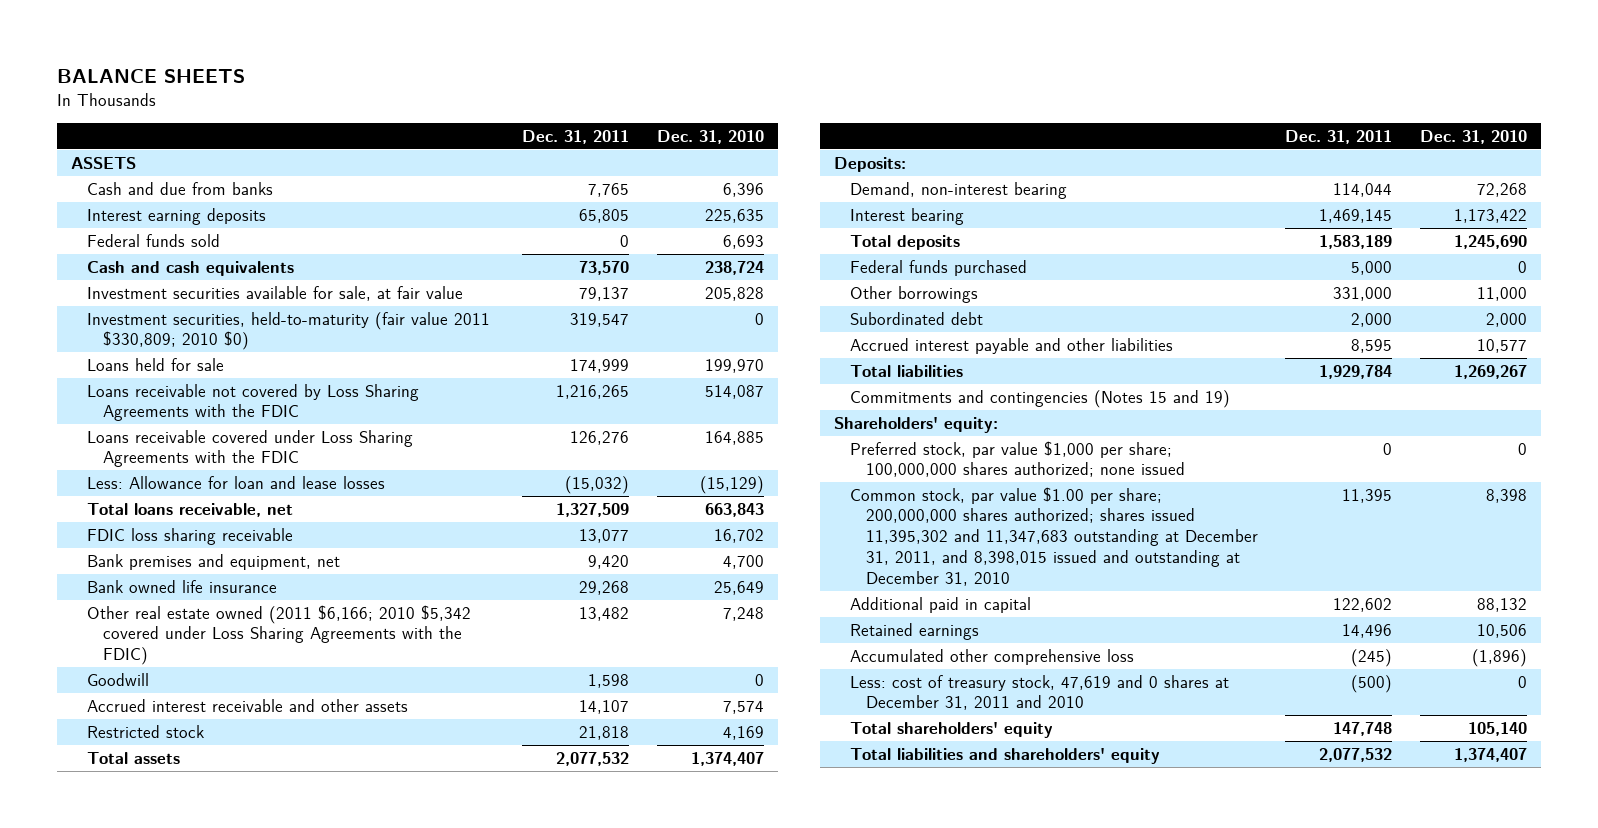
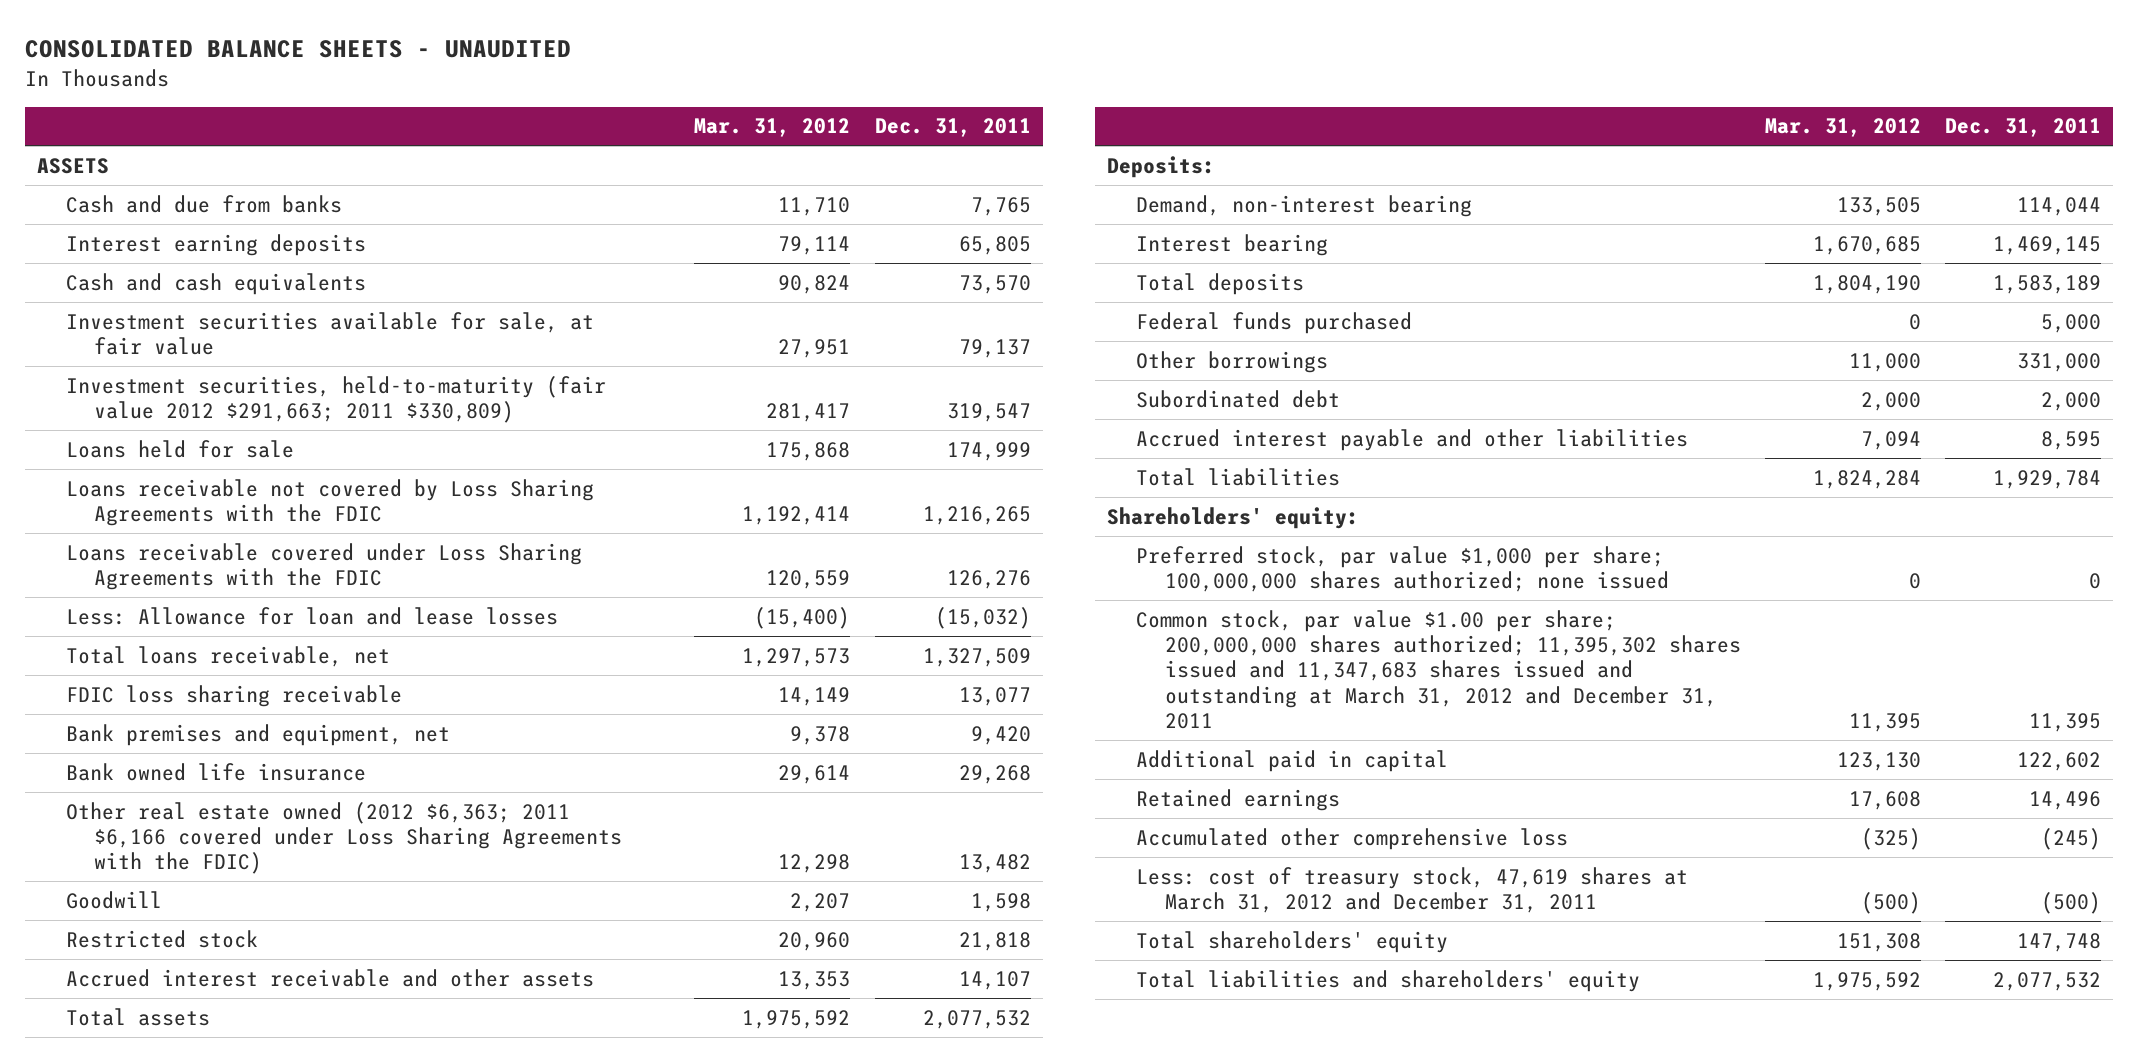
- BALANCE SHEETS
+ CONSOLIDATED BALANCE SHEETS - UNAUDITED
- | Dec. 31, 2011 | Dec. 31, 2010
+ | Mar. 31, 2012 | Dec. 31, 2011
- Federal funds sold | 0 | 6,693
- Investment securities, held-to-maturity (fair value 2011 $330,809; 2010 $0) | 319,547 | 0
+ Investment securities, held-to-maturity (fair value 2012 $291,663; 2011 $330,809) | 281,417 | 319,547
- Other real estate owned (2011 $6,166; 2010 $5,342 covered under Loss Sharing Agreements with the FDIC) | 13,482 | 7,248
+ Other real estate owned (2012 $6,363; 2011 $6,166 covered under Loss Sharing Agreements with the FDIC) | 12,298 | 13,482
moved down: Accrued interest receivable and other assets | 13,353 | 14,107
- Commitments and contingencies (Notes 15 and 19)
- Common stock, par value $1.00 per share; 200,000,000 shares authorized; shares issued 11,395,302 and 11,347,683 outstanding at December 31, 2011, and 8,398,015 issued and outstanding at December 31, 2010 | 11,395 | 8,398
+ Common stock, par value $1.00 per share; 200,000,000 shares authorized; 11,395,302 shares issued and 11,347,683 shares issued and outstanding at March 31, 2012 and December 31, 2011 | 11,395 | 11,395
- Less: cost of treasury stock, 47,619 and 0 shares at December 31, 2011 and 2010 | (500) | 0
+ Less: cost of treasury stock, 47,619 shares at March 31, 2012 and December 31, 2011 | (500) | (500)

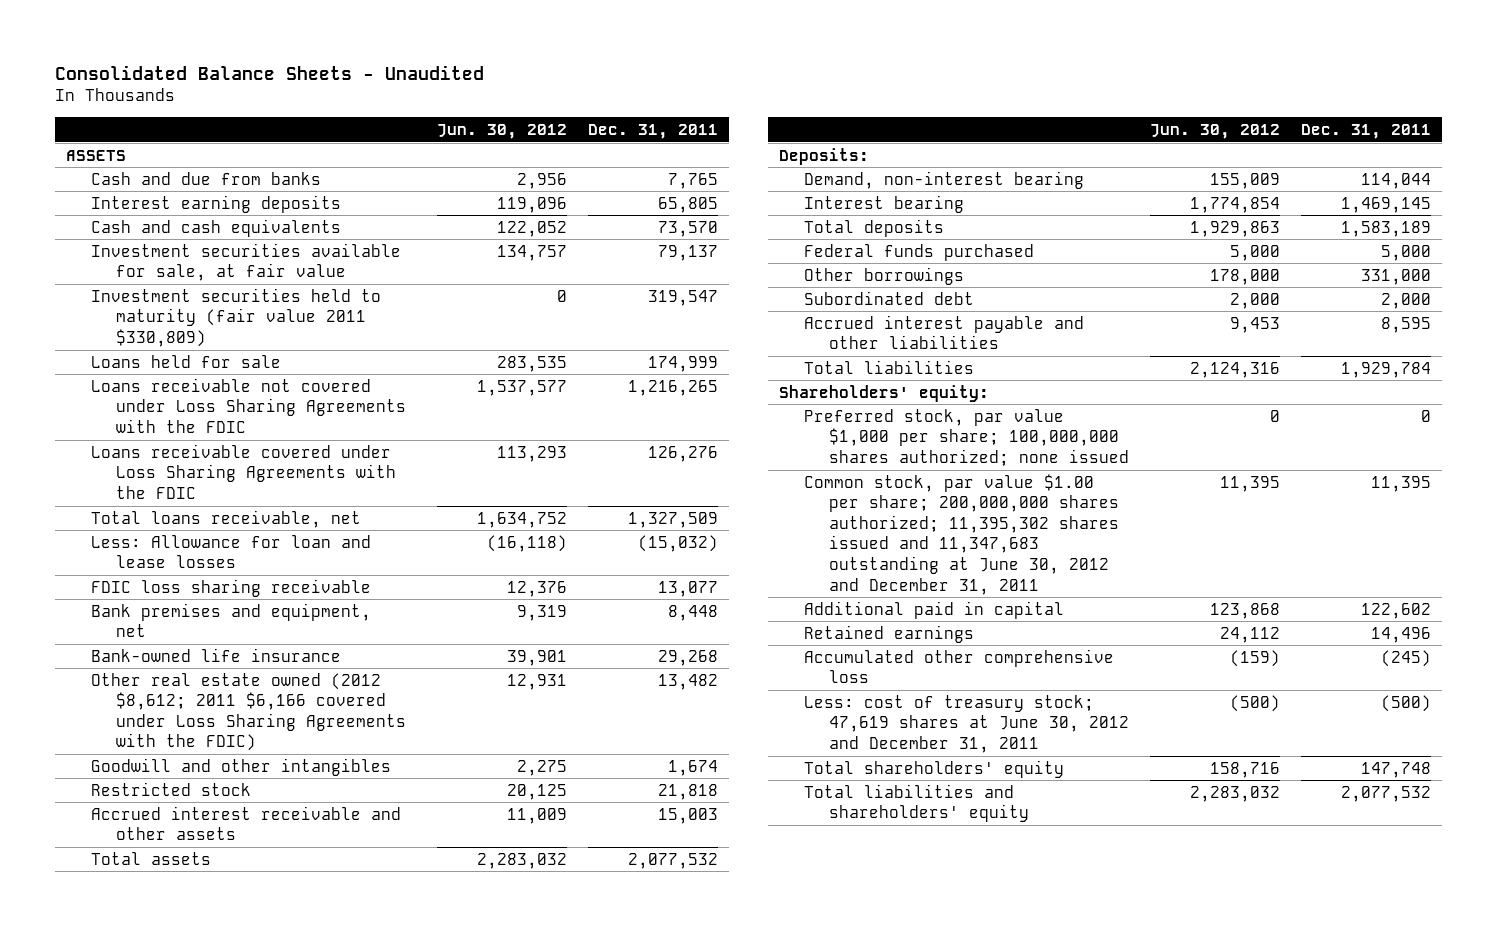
- CONSOLIDATED BALANCE SHEETS - UNAUDITED
+ Consolidated Balance Sheets - Unaudited
- | Mar. 31, 2012 | Dec. 31, 2011
+ | Jun. 30, 2012 | Dec. 31, 2011
- Investment securities, held-to-maturity (fair value 2012 $291,663; 2011 $330,809) | 281,417 | 319,547
+ Investment securities held to maturity (fair value 2011 $330,809) | 0 | 319,547
- Loans receivable not covered by Loss Sharing Agreements with the FDIC | 1,192,414 | 1,216,265
+ Loans receivable not covered under Loss Sharing Agreements with the FDIC | 1,537,577 | 1,216,265
moved down: Less: Allowance for loan and lease losses | (16,118) | (15,032)
- Bank premises and equipment, net | 9,378 | 9,420
- Bank owned life insurance | 29,614 | 29,268
- Other real estate owned (2012 $6,363; 2011 $6,166 covered under Loss Sharing Agreements with the FDIC) | 12,298 | 13,482
- Goodwill | 2,207 | 1,598
+ Bank premises and equipment, net | 9,319 | 8,448
+ Bank-owned life insurance | 39,901 | 29,268
+ Other real estate owned (2012 $8,612; 2011 $6,166 covered under Loss Sharing Agreements with the FDIC) | 12,931 | 13,482
+ Goodwill and other intangibles | 2,275 | 1,674
- Accrued interest receivable and other assets | 13,353 | 14,107
+ Accrued interest receivable and other assets | 11,009 | 15,003
- Common stock, par value $1.00 per share; 200,000,000 shares authorized; 11,395,302 shares issued and 11,347,683 shares issued and outstanding at March 31, 2012 and December 31, 2011 | 11,395 | 11,395
+ Common stock, par value $1.00 per share; 200,000,000 shares authorized; 11,395,302 shares issued and 11,347,683 outstanding at June 30, 2012 and December 31, 2011 | 11,395 | 11,395
- Less: cost of treasury stock, 47,619 shares at March 31, 2012 and December 31, 2011 | (500) | (500)
+ Less: cost of treasury stock; 47,619 shares at June 30, 2012 and December 31, 2011 | (500) | (500)

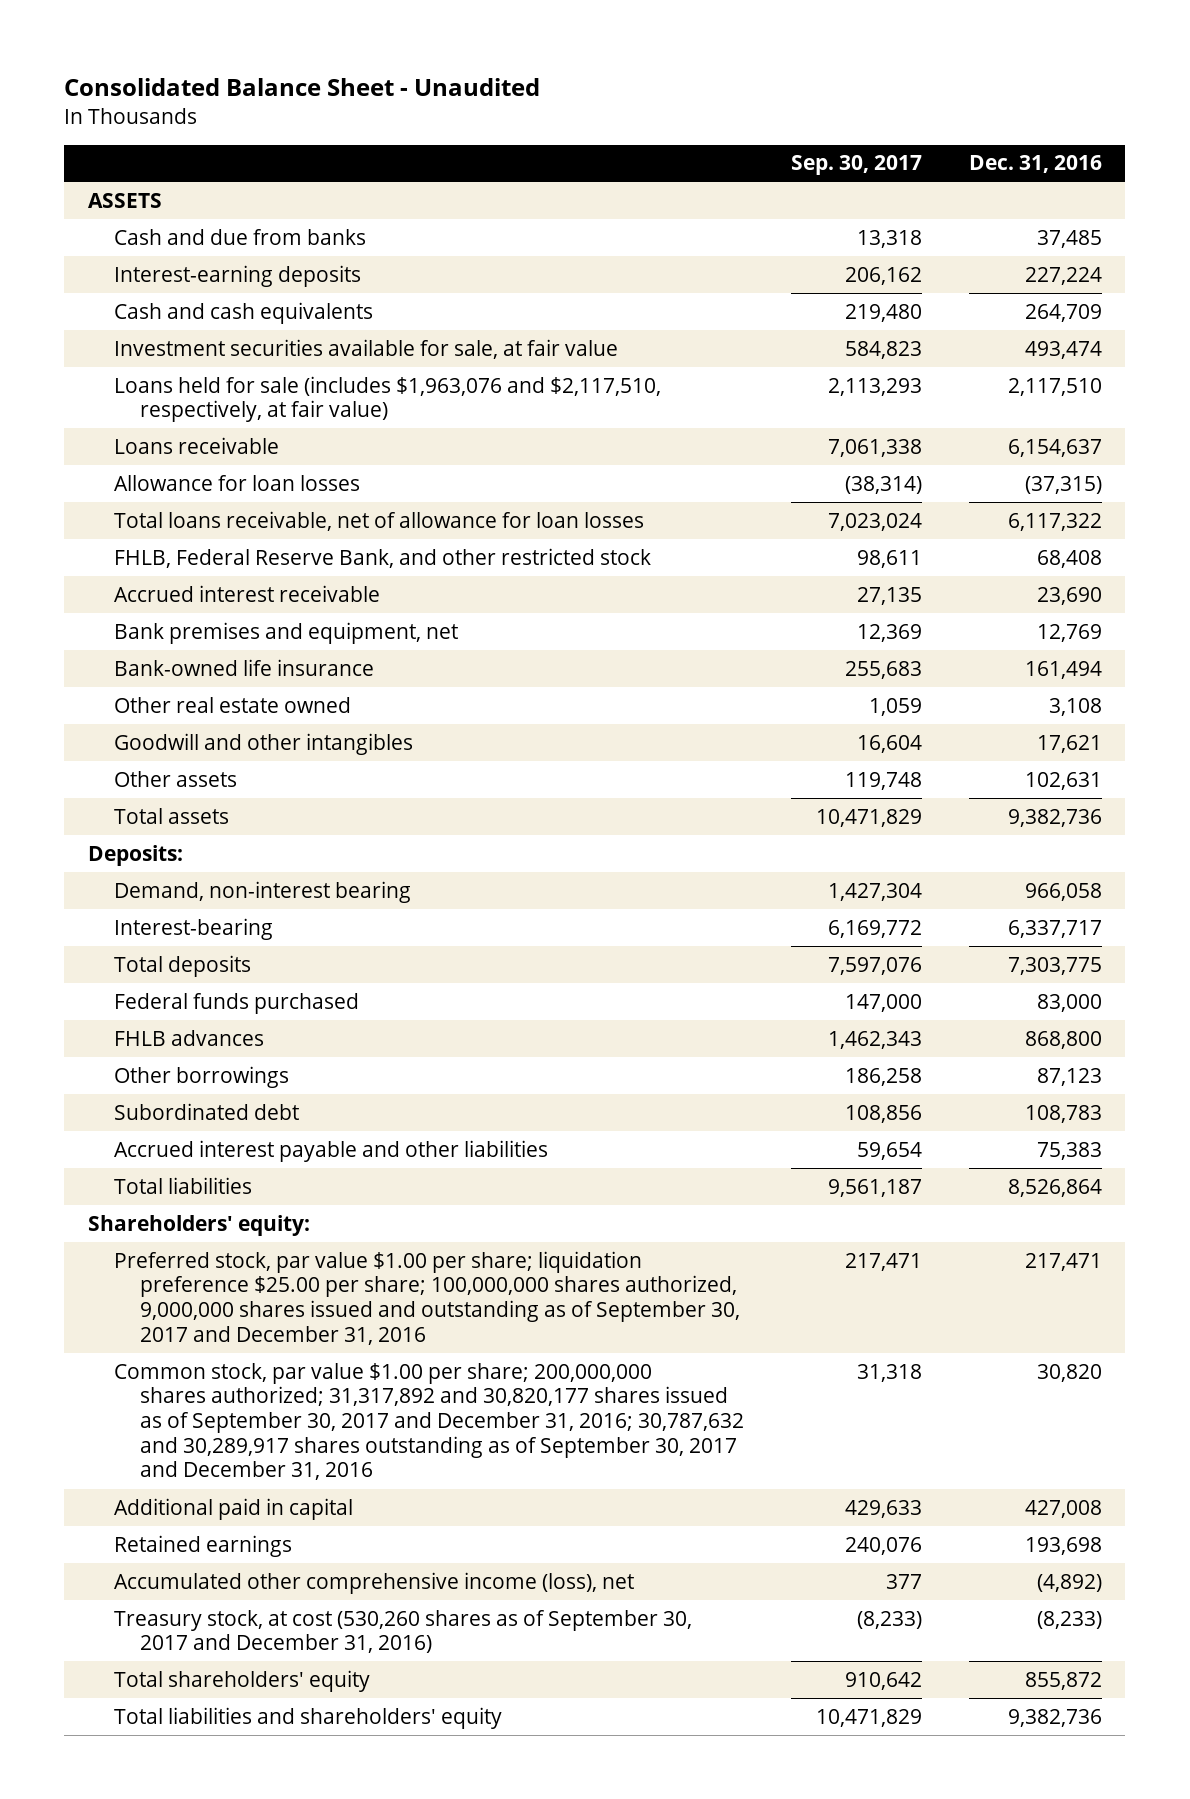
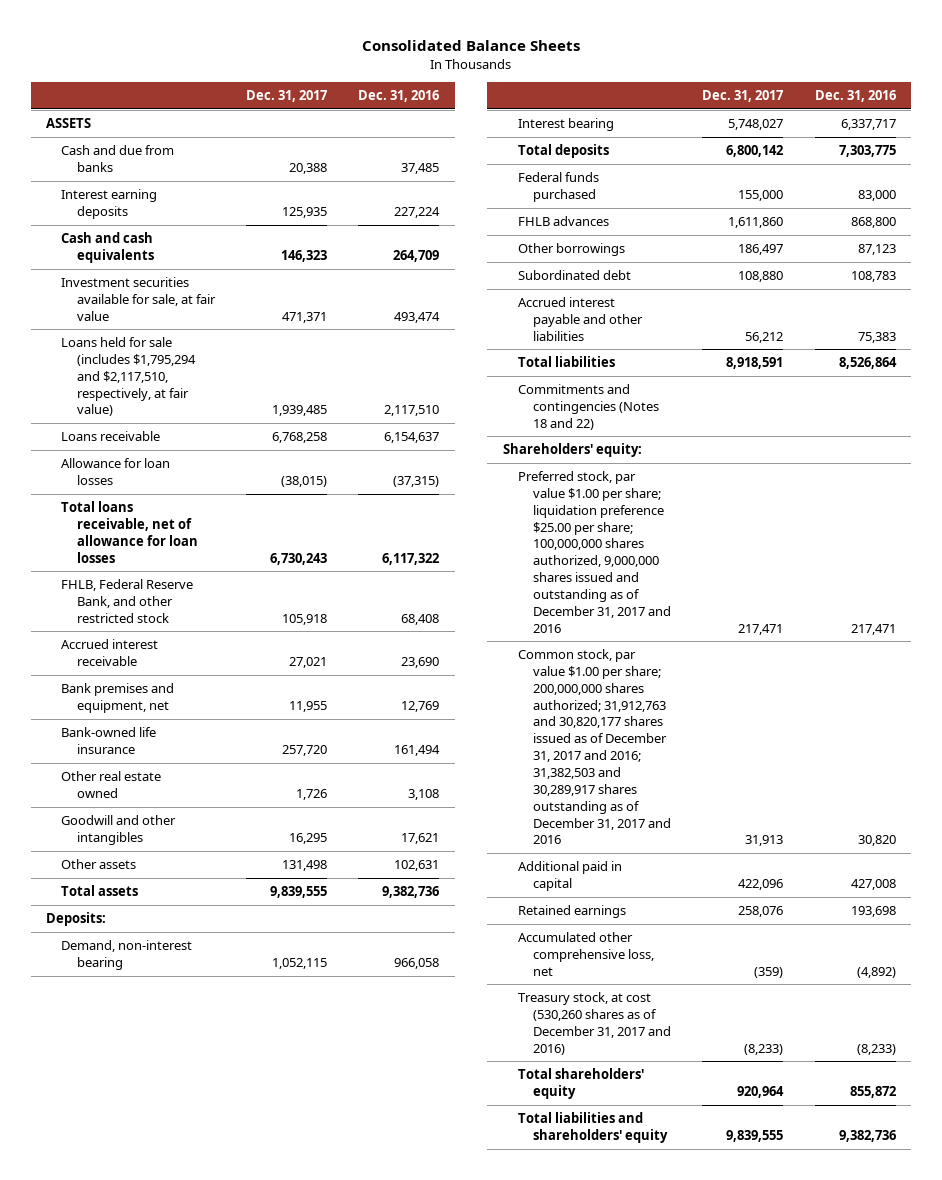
- Consolidated Balance Sheet - Unaudited
+ Consolidated Balance Sheets
- | Sep. 30, 2017 | Dec. 31, 2016
+ | Dec. 31, 2017 | Dec. 31, 2016
- Interest-earning deposits | 206,162 | 227,224
+ Interest earning deposits | 125,935 | 227,224
- Loans held for sale (includes $1,963,076 and $2,117,510, respectively, at fair value) | 2,113,293 | 2,117,510
+ Loans held for sale (includes $1,795,294 and $2,117,510, respectively, at fair value) | 1,939,485 | 2,117,510
- Interest-bearing | 6,169,772 | 6,337,717
+ Interest bearing | 5,748,027 | 6,337,717
+ Commitments and contingencies (Notes 18 and 22)
- Preferred stock, par value $1.00 per share; liquidation preference $25.00 per share; 100,000,000 shares authorized, 9,000,000 shares issued and outstanding as of September 30, 2017 and December 31, 2016 | 217,471 | 217,471
- Common stock, par value $1.00 per share; 200,000,000 shares authorized; 31,317,892 and 30,820,177 shares issued as of September 30, 2017 and December 31, 2016; 30,787,632 and 30,289,917 shares outstanding as of September 30, 2017 and December 31, 2016 | 31,318 | 30,820
+ Preferred stock, par value $1.00 per share; liquidation preference $25.00 per share; 100,000,000 shares authorized, 9,000,000 shares issued and outstanding as of December 31, 2017 and 2016 | 217,471 | 217,471
+ Common stock, par value $1.00 per share; 200,000,000 shares authorized; 31,912,763 and 30,820,177 shares issued as of December 31, 2017 and 2016; 31,382,503 and 30,289,917 shares outstanding as of December 31, 2017 and 2016 | 31,913 | 30,820
- Accumulated other comprehensive income (loss), net | 377 | (4,892)
- Treasury stock, at cost (530,260 shares as of September 30, 2017 and December 31, 2016) | (8,233) | (8,233)
+ Accumulated other comprehensive loss, net | (359) | (4,892)
+ Treasury stock, at cost (530,260 shares as of December 31, 2017 and 2016) | (8,233) | (8,233)

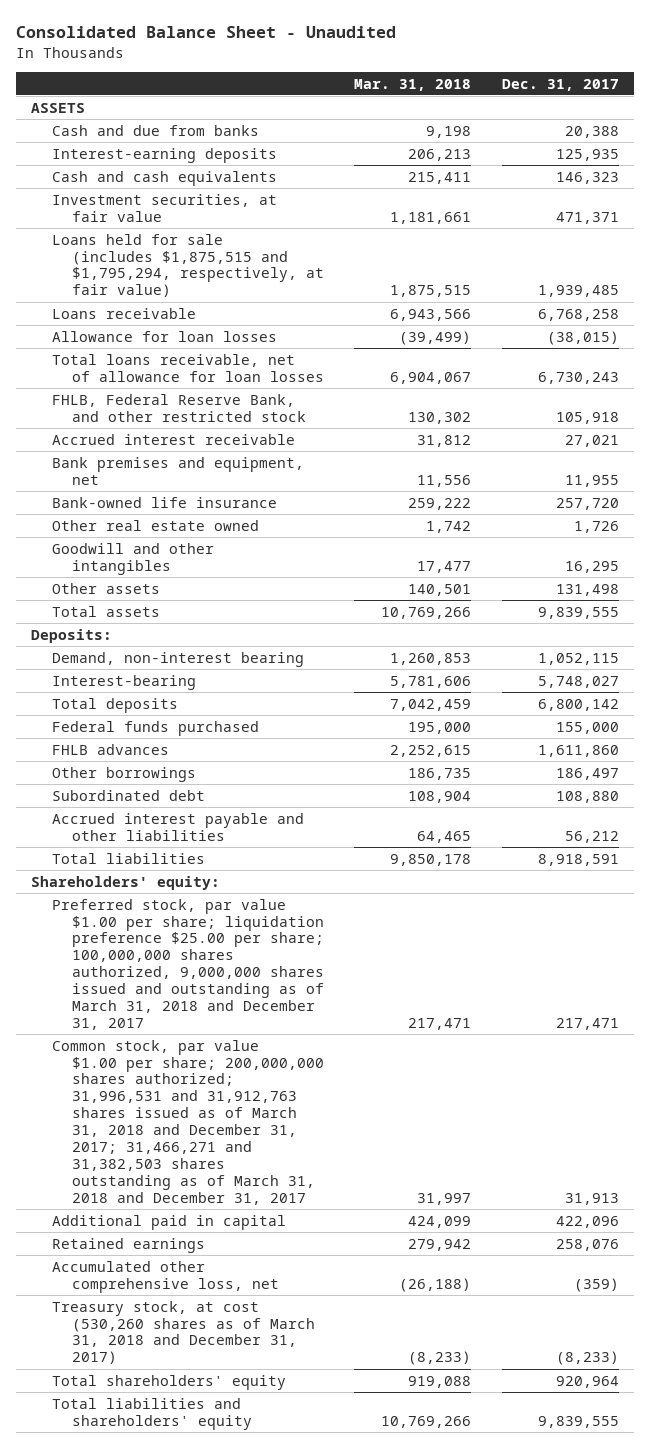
- Consolidated Balance Sheets
+ Consolidated Balance Sheet - Unaudited
- | Dec. 31, 2017 | Dec. 31, 2016
+ | Mar. 31, 2018 | Dec. 31, 2017
- Interest earning deposits | 125,935 | 227,224
+ Interest-earning deposits | 206,213 | 125,935
- Investment securities available for sale, at fair value | 471,371 | 493,474
- Loans held for sale (includes $1,795,294 and $2,117,510, respectively, at fair value) | 1,939,485 | 2,117,510
+ Investment securities, at fair value | 1,181,661 | 471,371
+ Loans held for sale (includes $1,875,515 and $1,795,294, respectively, at fair value) | 1,875,515 | 1,939,485
- Interest bearing | 5,748,027 | 6,337,717
+ Interest-bearing | 5,781,606 | 5,748,027
- Commitments and contingencies (Notes 18 and 22)
- Preferred stock, par value $1.00 per share; liquidation preference $25.00 per share; 100,000,000 shares authorized, 9,000,000 shares issued and outstanding as of December 31, 2017 and 2016 | 217,471 | 217,471
- Common stock, par value $1.00 per share; 200,000,000 shares authorized; 31,912,763 and 30,820,177 shares issued as of December 31, 2017 and 2016; 31,382,503 and 30,289,917 shares outstanding as of December 31, 2017 and 2016 | 31,913 | 30,820
+ Preferred stock, par value $1.00 per share; liquidation preference $25.00 per share; 100,000,000 shares authorized, 9,000,000 shares issued and outstanding as of March 31, 2018 and December 31, 2017 | 217,471 | 217,471
+ Common stock, par value $1.00 per share; 200,000,000 shares authorized; 31,996,531 and 31,912,763 shares issued as of March 31, 2018 and December 31, 2017; 31,466,271 and 31,382,503 shares outstanding as of March 31, 2018 and December 31, 2017 | 31,997 | 31,913
- Treasury stock, at cost (530,260 shares as of December 31, 2017 and 2016) | (8,233) | (8,233)
+ Treasury stock, at cost (530,260 shares as of March 31, 2018 and December 31, 2017) | (8,233) | (8,233)

